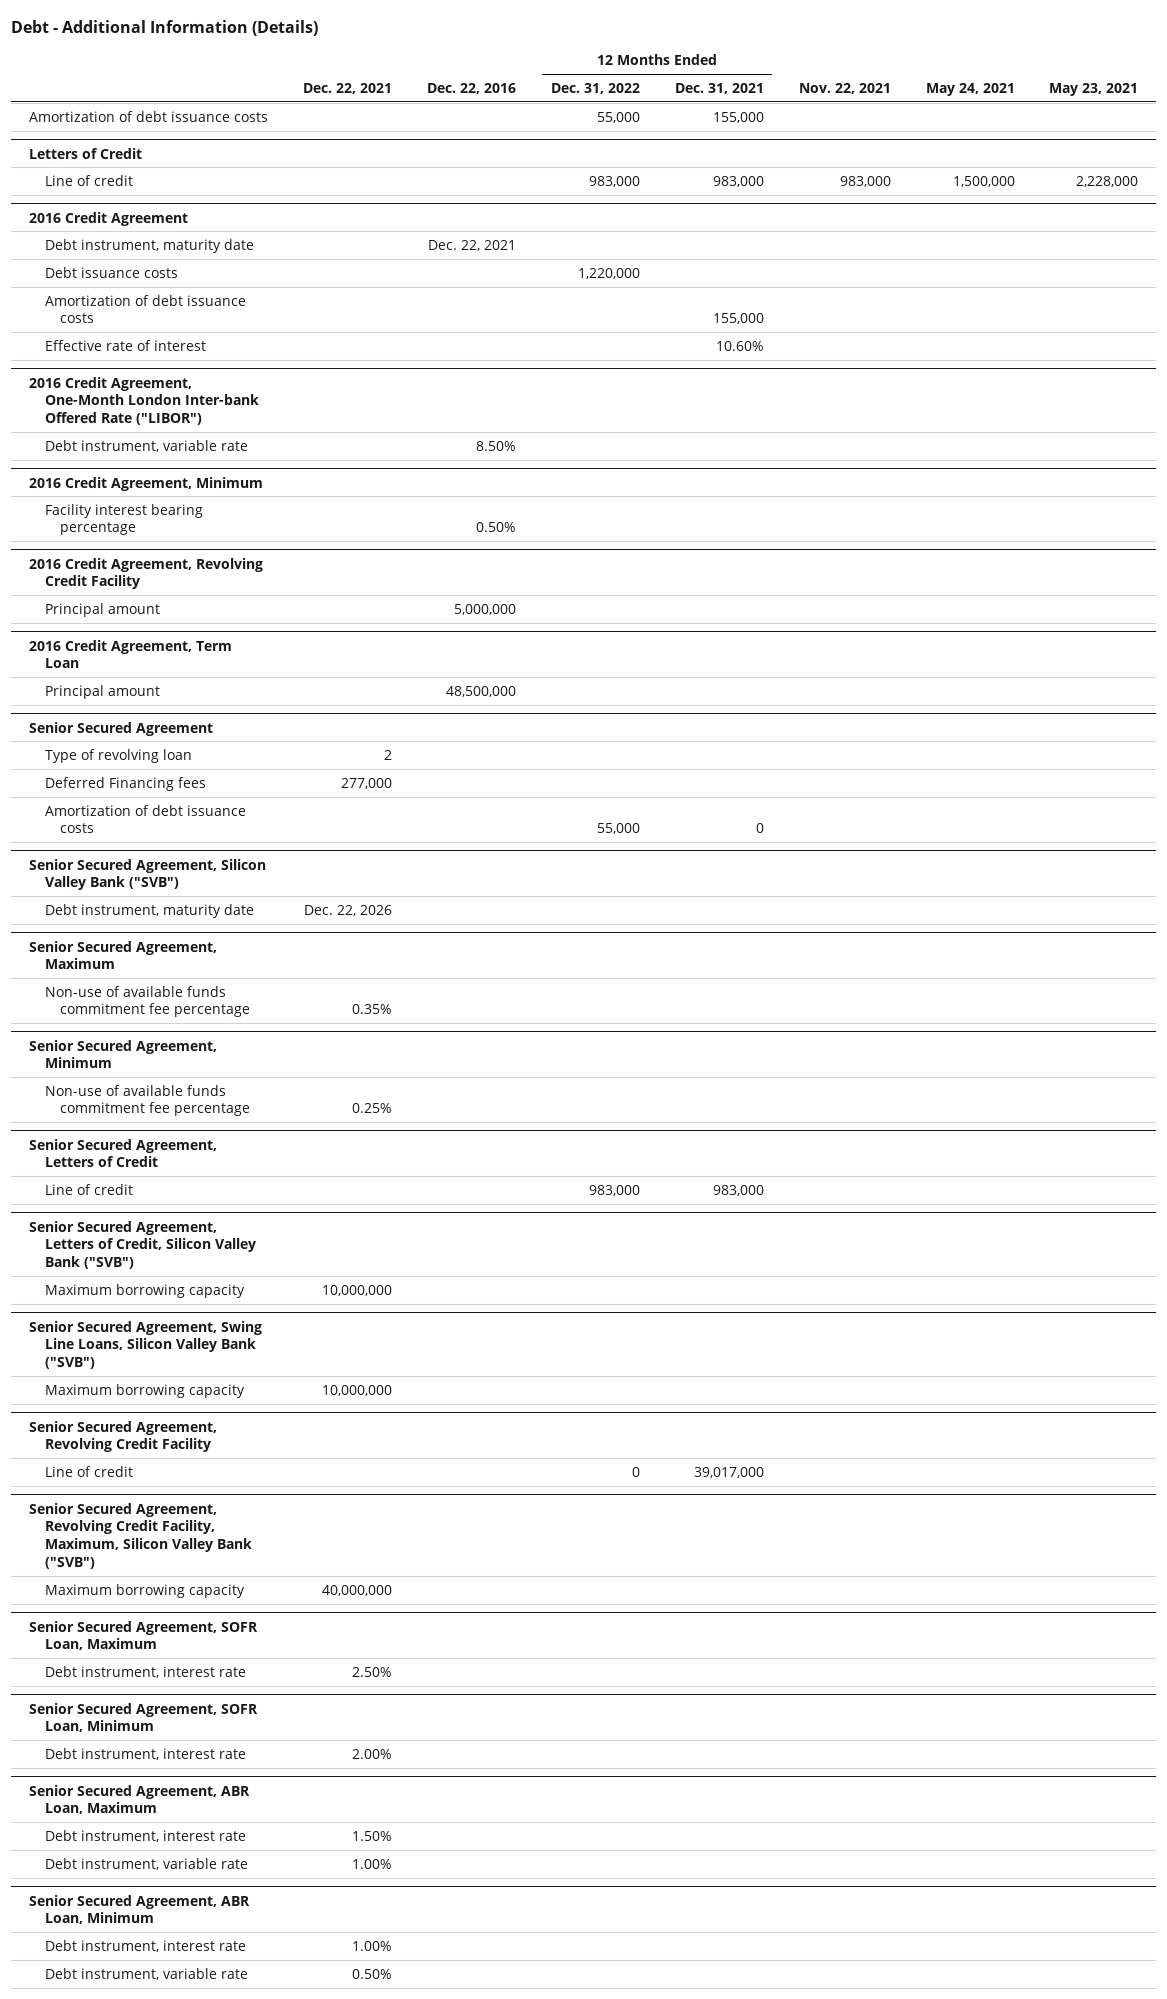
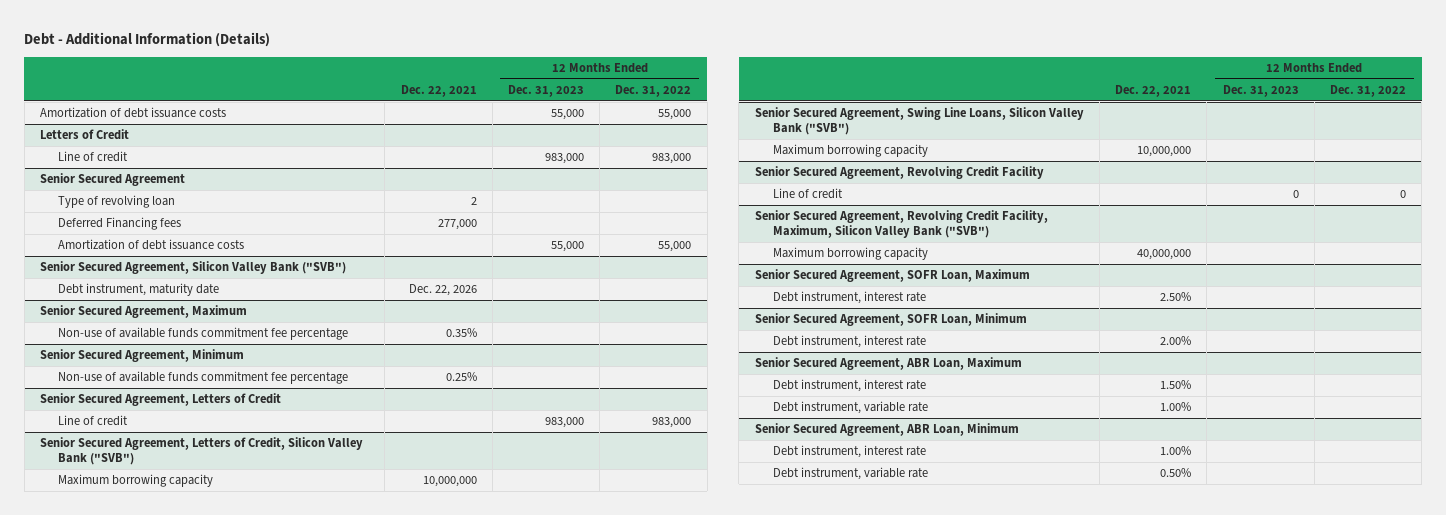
- | Dec. 22, 2021 | Dec. 22, 2016 | 12 Months Ended Dec. 31, 2022 | 12 Months Ended Dec. 31, 2021 | Nov. 22, 2021 | May 24, 2021 | May 23, 2021
+ | Dec. 22, 2021 | 12 Months Ended Dec. 31, 2023 | 12 Months Ended Dec. 31, 2022
- 2016 Credit Agreement
- Debt instrument, maturity date | | Dec. 22, 2021 | | | | |
- Debt issuance costs | | | 1,220,000 | | | |
- Amortization of debt issuance costs | | | | 155,000 | | |
- Effective rate of interest | | | | 10.60% | | |
- 2016 Credit Agreement, One-Month London Inter-bank Offered Rate ("LIBOR")
- Debt instrument, variable rate | | 8.50% | | | | |
- 2016 Credit Agreement, Minimum
- Facility interest bearing percentage | | 0.50% | | | | |
- 2016 Credit Agreement, Revolving Credit Facility
- Principal amount | | 5,000,000 | | | | |
- 2016 Credit Agreement, Term Loan
- Principal amount | | 48,500,000 | | | | |

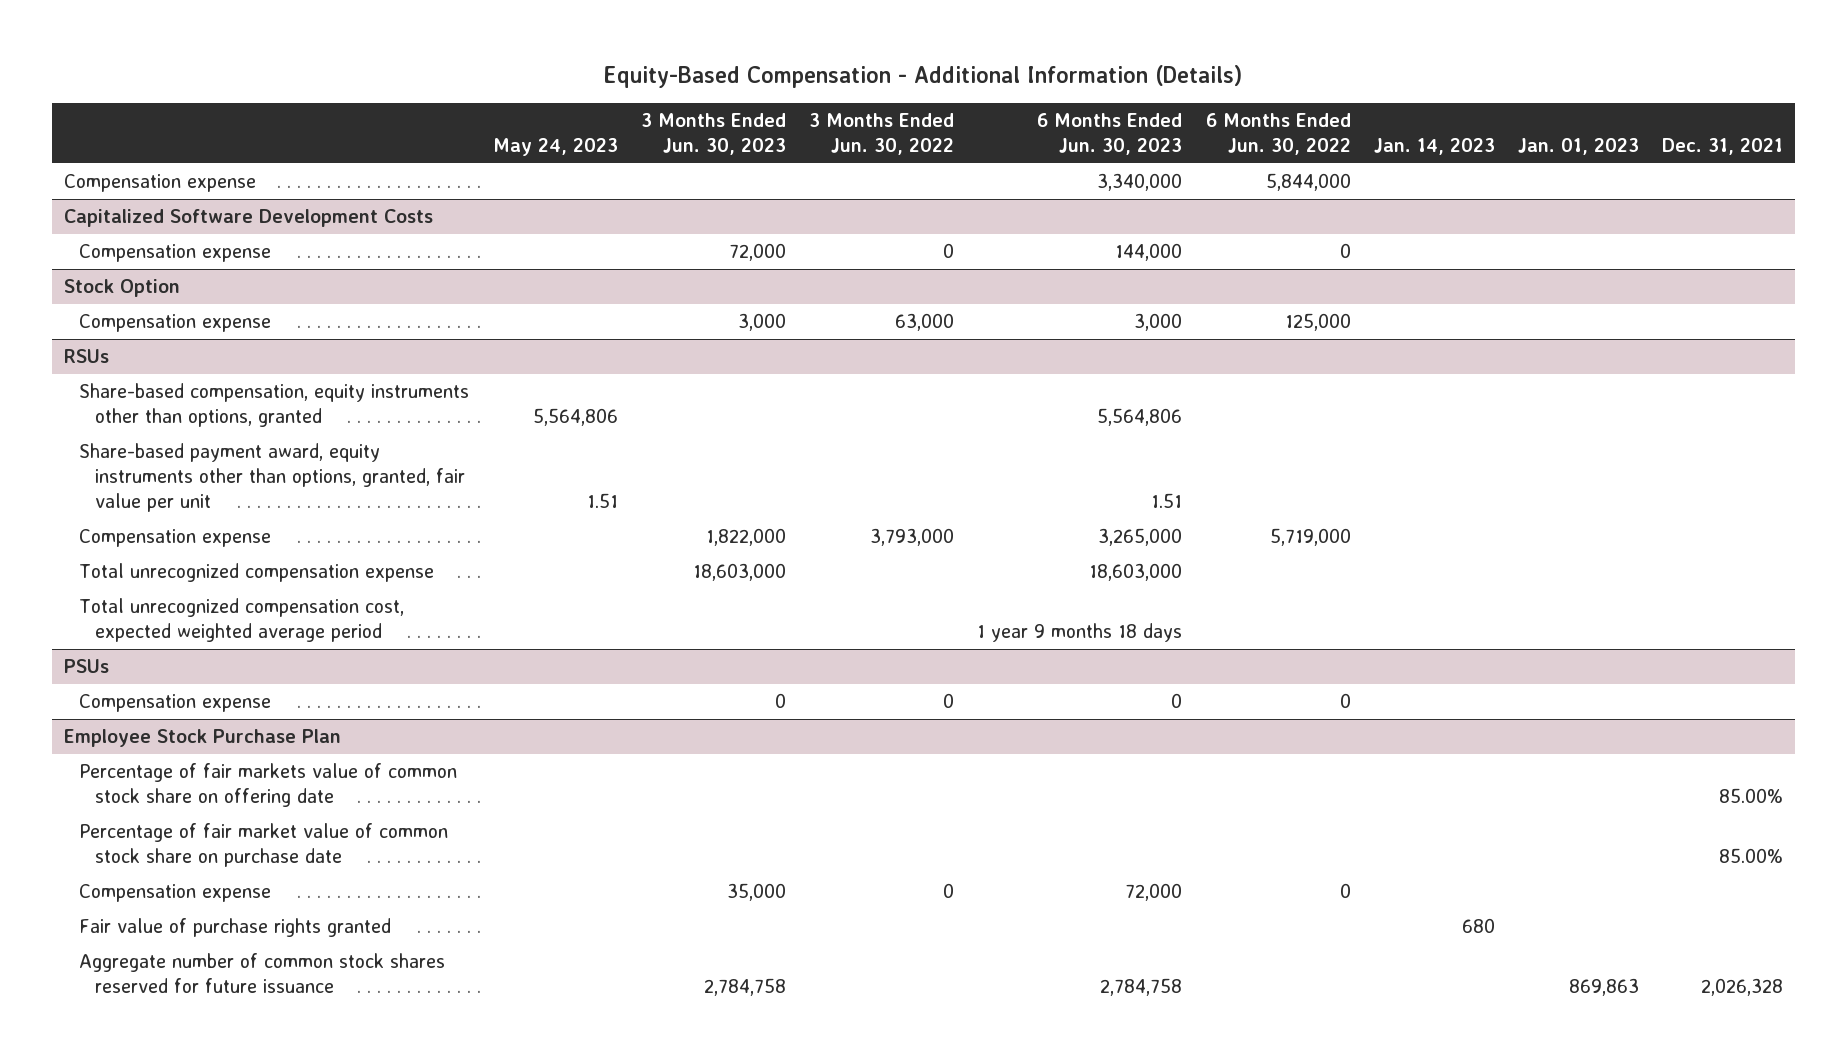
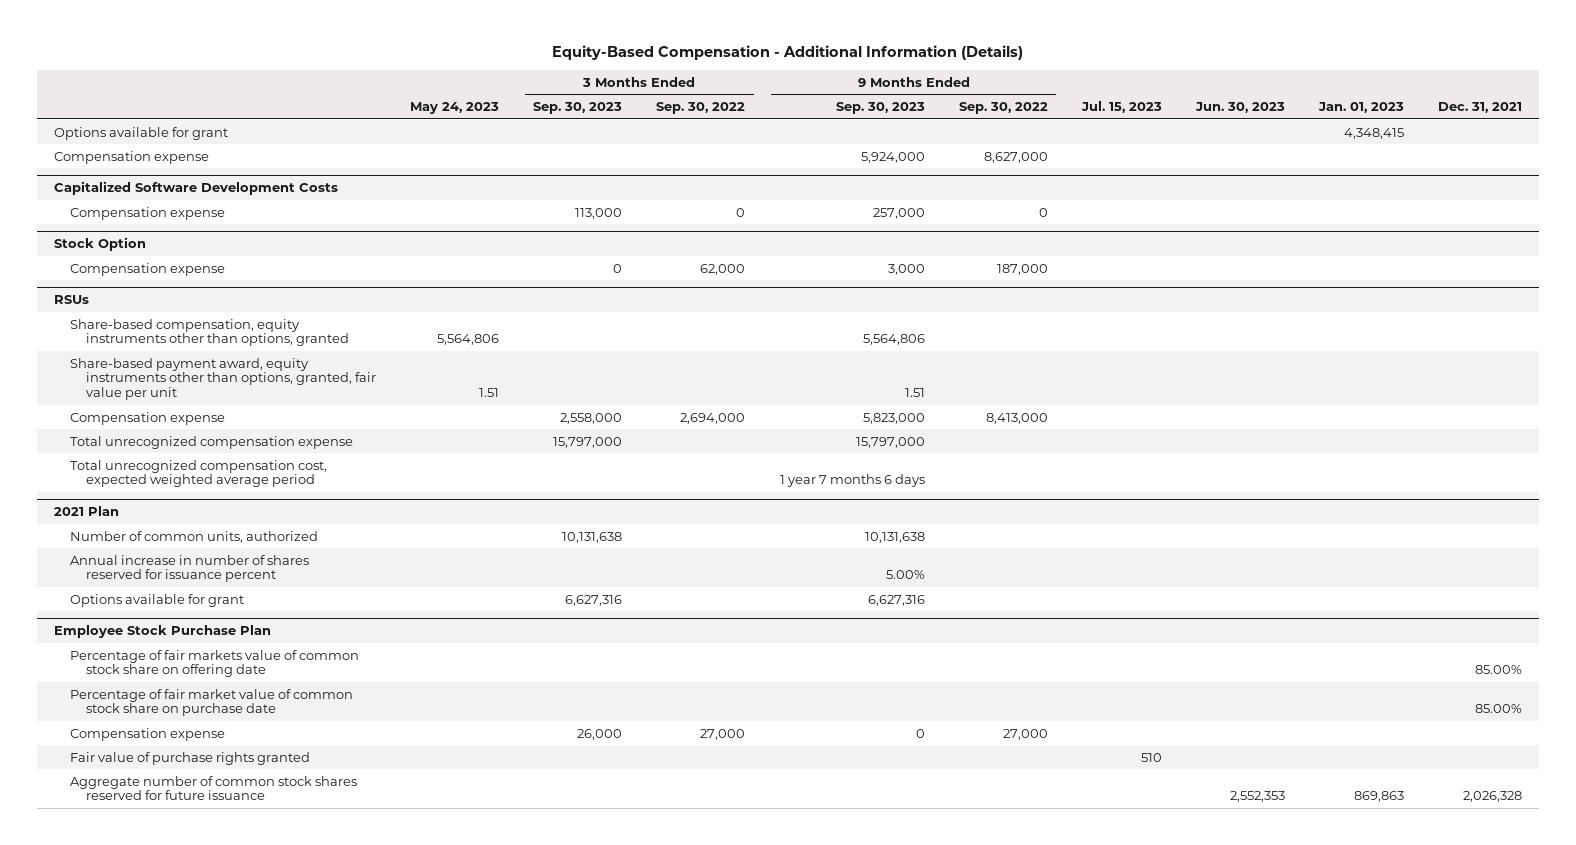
- | May 24, 2023 | 3 Months Ended Jun. 30, 2023 | 3 Months Ended Jun. 30, 2022 | 6 Months Ended Jun. 30, 2023 | 6 Months Ended Jun. 30, 2022 | Jan. 14, 2023 | Jan. 01, 2023 | Dec. 31, 2021
+ | May 24, 2023 | 3 Months Ended Sep. 30, 2023 | 3 Months Ended Sep. 30, 2022 | 9 Months Ended Sep. 30, 2023 | 9 Months Ended Sep. 30, 2022 | Jul. 15, 2023 | Jun. 30, 2023 | Jan. 01, 2023 | Dec. 31, 2021
+ Options available for grant | | | | | | | | 4,348,415 |
- PSUs
- Compensation expense | | 0 | 0 | 0 | 0 | | |
+ 2021 Plan
+ Number of common units, authorized | | 10,131,638 | | 10,131,638 | | | | |
+ Annual increase in number of shares reserved for issuance percent | | | | 5.00% | | | | |
+ Options available for grant | | 6,627,316 | | 6,627,316 | | | | |

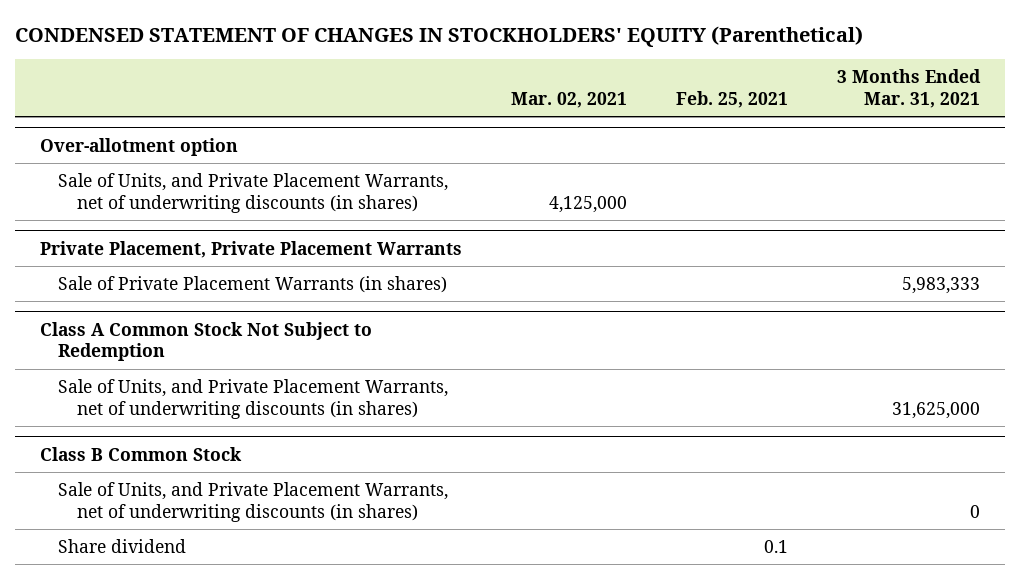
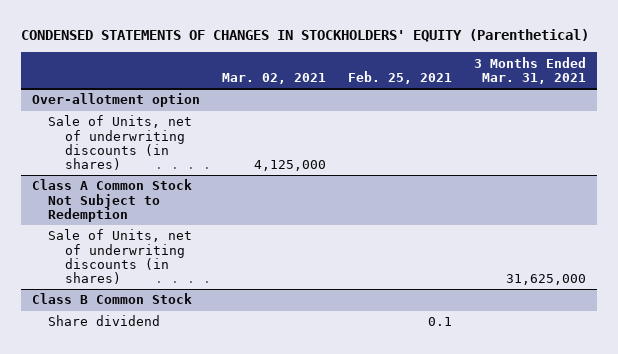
- CONDENSED STATEMENT OF CHANGES IN STOCKHOLDERS' EQUITY (Parenthetical)
+ CONDENSED STATEMENTS OF CHANGES IN STOCKHOLDERS' EQUITY (Parenthetical)
@ Over-allotment option
- Sale of Units, and Private Placement Warrants, net of underwriting discounts (in shares) | 4,125,000 | |
- Private Placement, Private Placement Warrants
- Sale of Private Placement Warrants (in shares) | | | 5,983,333
@ Over-allotment option
+ Sale of Units, net of underwriting discounts (in shares) | 4,125,000 | |
@ Class A Common Stock Not Subject to Redemption
- Sale of Units, and Private Placement Warrants, net of underwriting discounts (in shares) | | | 31,625,000
+ Sale of Units, net of underwriting discounts (in shares) | | | 31,625,000
@ Class B Common Stock
- Sale of Units, and Private Placement Warrants, net of underwriting discounts (in shares) | | | 0

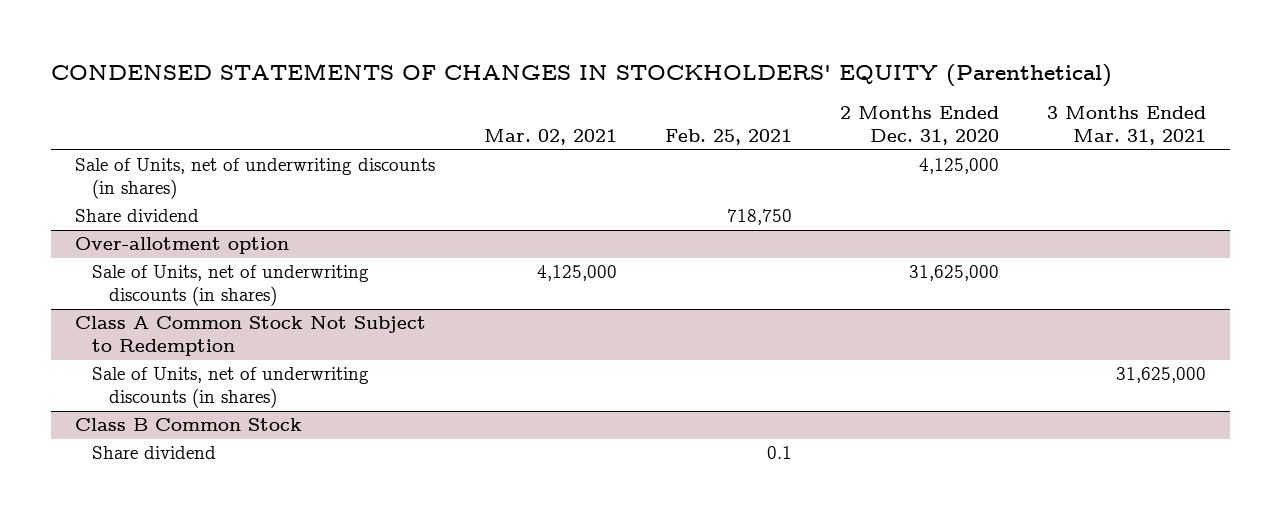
- | Mar. 02, 2021 | Feb. 25, 2021 | 3 Months Ended Mar. 31, 2021
+ | Mar. 02, 2021 | Feb. 25, 2021 | 2 Months Ended Dec. 31, 2020 | 3 Months Ended Mar. 31, 2021
+ Sale of Units, net of underwriting discounts (in shares) | | | 4,125,000 |
+ Share dividend | | 718,750 | |

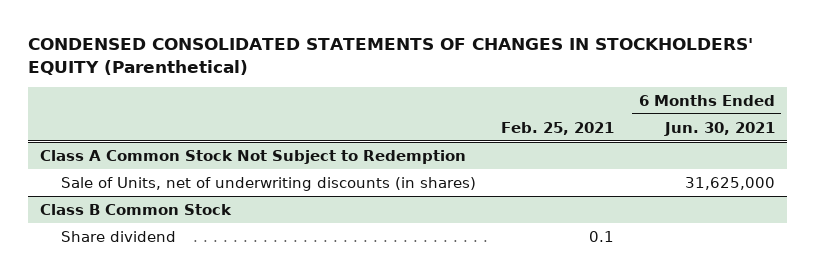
- CONDENSED STATEMENTS OF CHANGES IN STOCKHOLDERS' EQUITY (Parenthetical)
+ CONDENSED CONSOLIDATED STATEMENTS OF CHANGES IN STOCKHOLDERS' EQUITY (Parenthetical)
- | Mar. 02, 2021 | Feb. 25, 2021 | 2 Months Ended Dec. 31, 2020 | 3 Months Ended Mar. 31, 2021
+ | Feb. 25, 2021 | 6 Months Ended Jun. 30, 2021
- Sale of Units, net of underwriting discounts (in shares) | | | 4,125,000 |
- Share dividend | | 718,750 | |
- Over-allotment option
- Sale of Units, net of underwriting discounts (in shares) | 4,125,000 | | 31,625,000 |

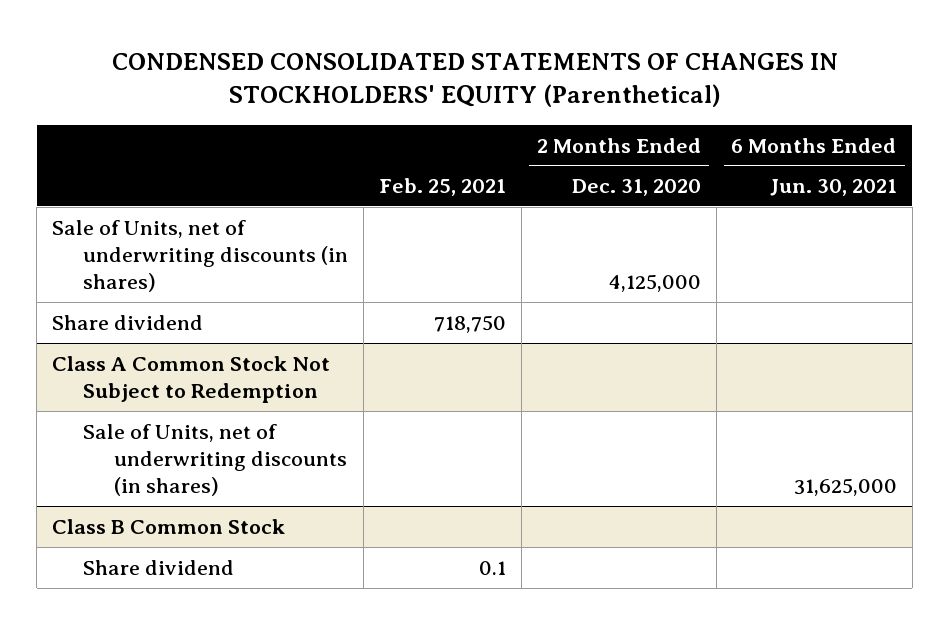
- | Feb. 25, 2021 | 6 Months Ended Jun. 30, 2021
+ | Feb. 25, 2021 | 2 Months Ended Dec. 31, 2020 | 6 Months Ended Jun. 30, 2021
+ Sale of Units, net of underwriting discounts (in shares) | | 4,125,000 |
+ Share dividend | 718,750 | |

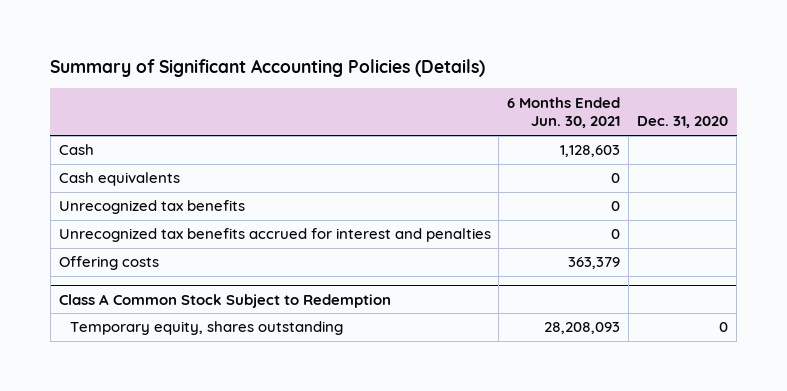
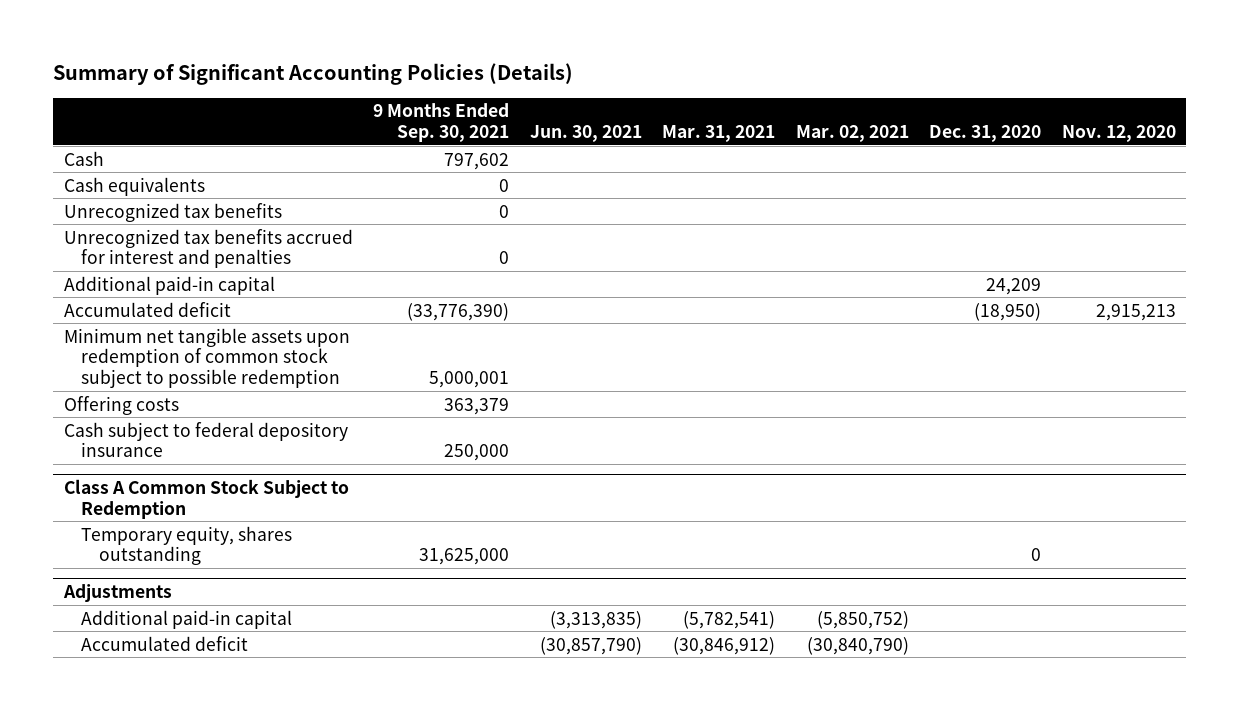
- | 6 Months Ended Jun. 30, 2021 | Dec. 31, 2020
+ | 9 Months Ended Sep. 30, 2021 | Jun. 30, 2021 | Mar. 31, 2021 | Mar. 02, 2021 | Dec. 31, 2020 | Nov. 12, 2020
+ Additional paid-in capital | | | | | 24,209 |
+ Accumulated deficit | (33,776,390) | | | | (18,950) | 2,915,213
+ Minimum net tangible assets upon redemption of common stock subject to possible redemption | 5,000,001 | | | | |
+ Cash subject to federal depository insurance | 250,000 | | | | |
+ Adjustments
+ Additional paid-in capital | | (3,313,835) | (5,782,541) | (5,850,752) | |
+ Accumulated deficit | | (30,857,790) | (30,846,912) | (30,840,790) | |

